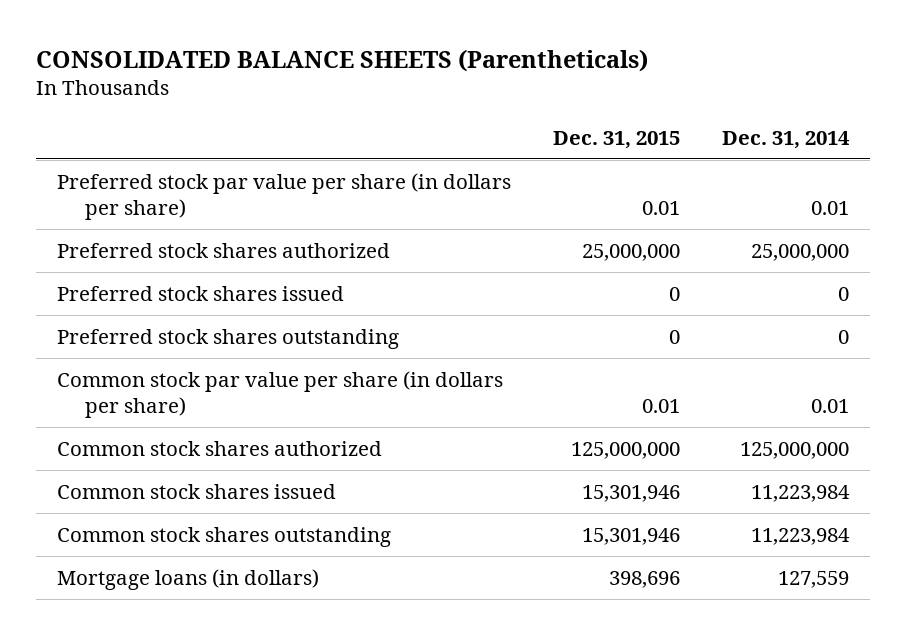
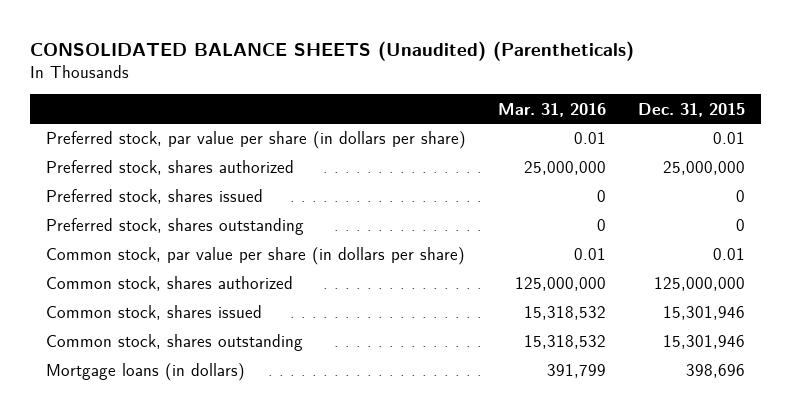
- CONSOLIDATED BALANCE SHEETS (Parentheticals)
+ CONSOLIDATED BALANCE SHEETS (Unaudited) (Parentheticals)
- | Dec. 31, 2015 | Dec. 31, 2014
+ | Mar. 31, 2016 | Dec. 31, 2015
- Preferred stock par value per share (in dollars per share) | 0.01 | 0.01
- Preferred stock shares authorized | 25,000,000 | 25,000,000
- Preferred stock shares issued | 0 | 0
- Preferred stock shares outstanding | 0 | 0
- Common stock par value per share (in dollars per share) | 0.01 | 0.01
- Common stock shares authorized | 125,000,000 | 125,000,000
- Common stock shares issued | 15,301,946 | 11,223,984
- Common stock shares outstanding | 15,301,946 | 11,223,984
+ Preferred stock, par value per share (in dollars per share) | 0.01 | 0.01
+ Preferred stock, shares authorized | 25,000,000 | 25,000,000
+ Preferred stock, shares issued | 0 | 0
+ Preferred stock, shares outstanding | 0 | 0
+ Common stock, par value per share (in dollars per share) | 0.01 | 0.01
+ Common stock, shares authorized | 125,000,000 | 125,000,000
+ Common stock, shares issued | 15,318,532 | 15,301,946
+ Common stock, shares outstanding | 15,318,532 | 15,301,946

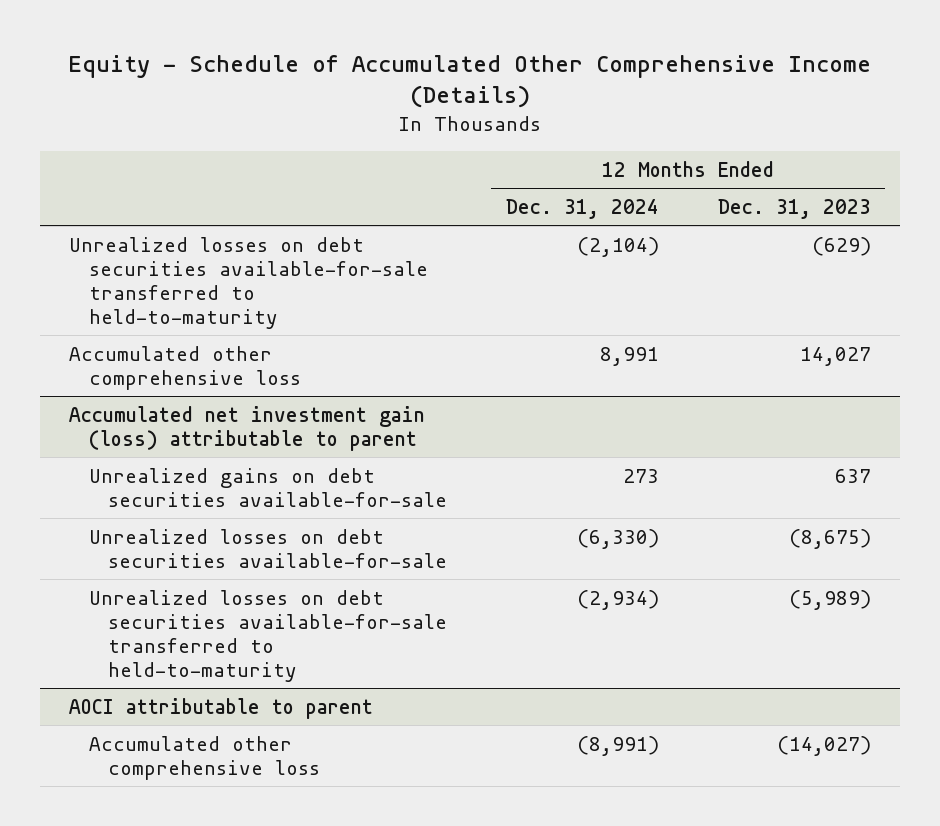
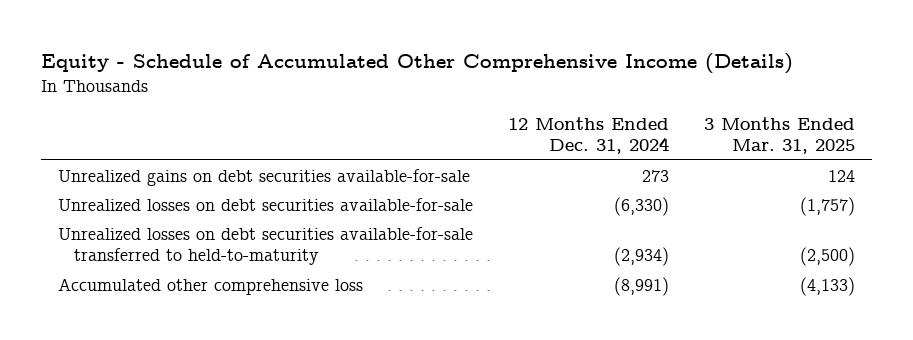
- | 12 Months Ended Dec. 31, 2024 | 12 Months Ended Dec. 31, 2023
+ | 12 Months Ended Dec. 31, 2024 | 3 Months Ended Mar. 31, 2025
- Unrealized losses on debt securities available-for-sale transferred to held-to-maturity | (2,104) | (629)
- Accumulated other comprehensive loss | 8,991 | 14,027
- Accumulated net investment gain (loss) attributable to parent
- AOCI attributable to parent

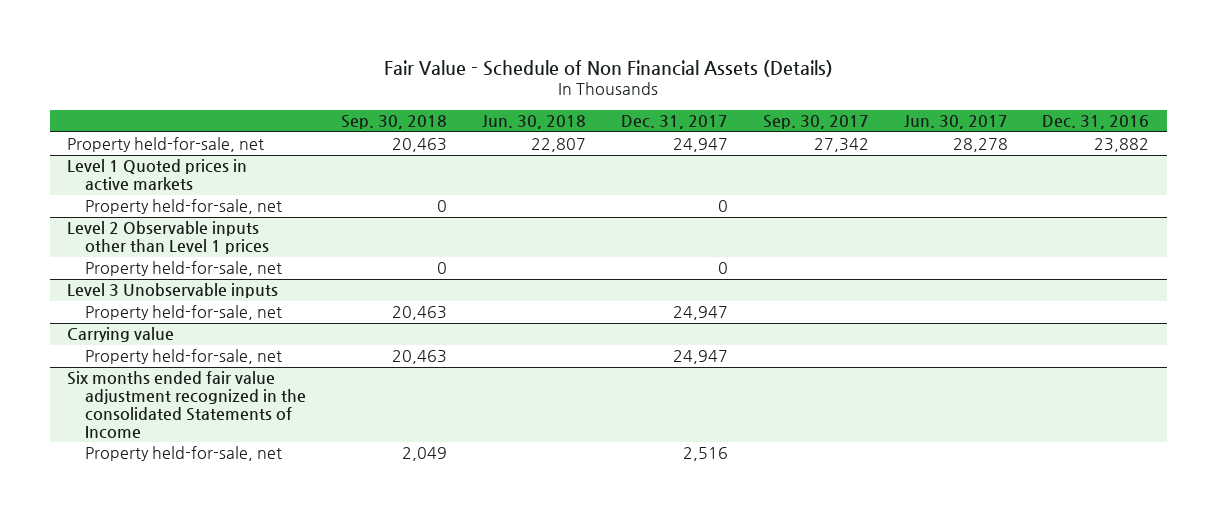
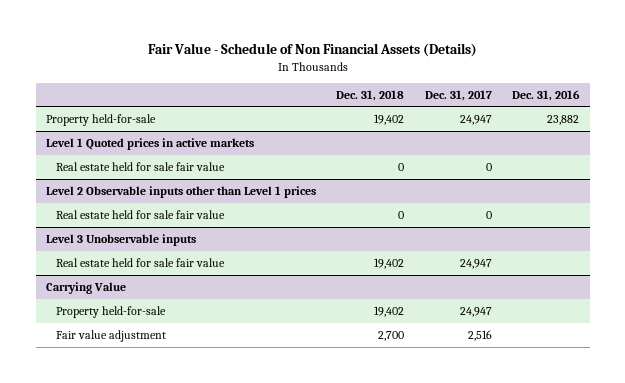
- | Sep. 30, 2018 | Jun. 30, 2018 | Dec. 31, 2017 | Sep. 30, 2017 | Jun. 30, 2017 | Dec. 31, 2016
+ | Dec. 31, 2018 | Dec. 31, 2017 | Dec. 31, 2016
- Property held-for-sale, net | 20,463 | 22,807 | 24,947 | 27,342 | 28,278 | 23,882
+ Property held-for-sale | 19,402 | 24,947 | 23,882
@ Level 1 Quoted prices in active markets
- Property held-for-sale, net | 0 | | 0 | | |
+ Real estate held for sale fair value | 0 | 0 |
@ Level 2 Observable inputs other than Level 1 prices
- Property held-for-sale, net | 0 | | 0 | | |
+ Real estate held for sale fair value | 0 | 0 |
@ Level 3 Unobservable inputs
- Property held-for-sale, net | 20,463 | | 24,947 | | |
- Carrying value
- Property held-for-sale, net | 20,463 | | 24,947 | | |
- Six months ended fair value adjustment recognized in the consolidated Statements of Income
- Property held-for-sale, net | 2,049 | | 2,516 | | |
@ Level 3 Unobservable inputs
+ Real estate held for sale fair value | 19,402 | 24,947 |
+ Carrying Value
+ Property held-for-sale | 19,402 | 24,947 |
+ Fair value adjustment | 2,700 | 2,516 |

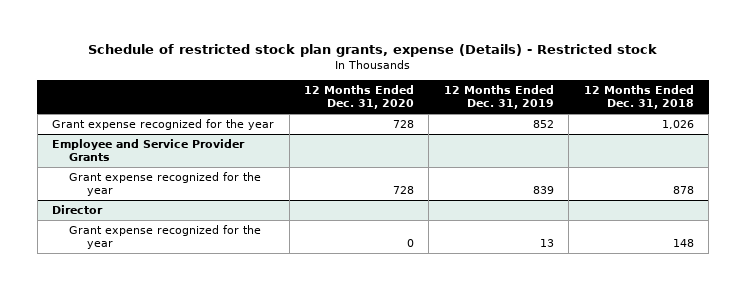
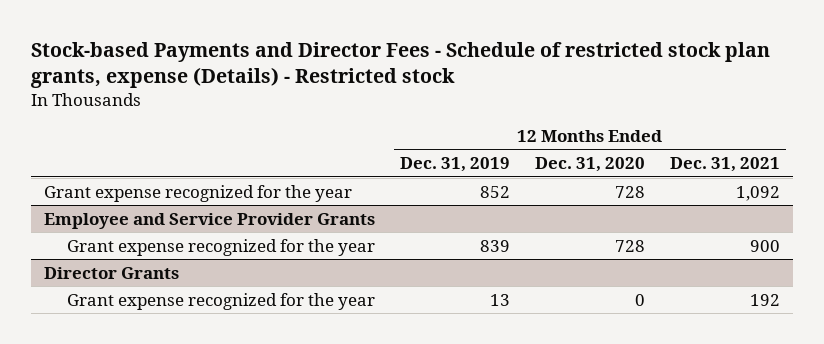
- Schedule of restricted stock plan grants, expense (Details) - Restricted stock
+ Stock-based Payments and Director Fees - Schedule of restricted stock plan grants, expense (Details) - Restricted stock
- | 12 Months Ended Dec. 31, 2020 | 12 Months Ended Dec. 31, 2019 | 12 Months Ended Dec. 31, 2018
+ | 12 Months Ended Dec. 31, 2019 | 12 Months Ended Dec. 31, 2020 | 12 Months Ended Dec. 31, 2021
- Director
+ Director Grants

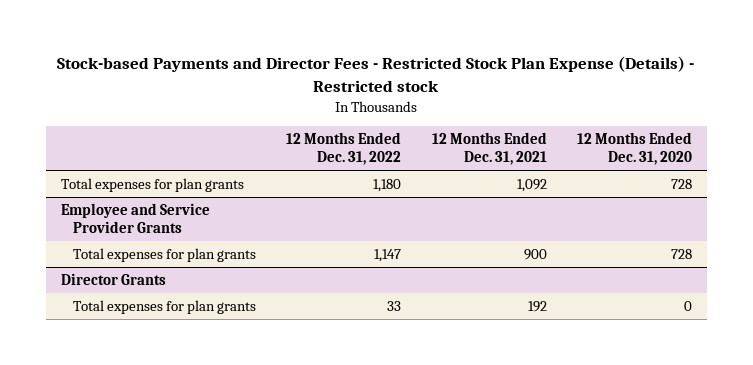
- Stock-based Payments and Director Fees - Schedule of restricted stock plan grants, expense (Details) - Restricted stock
+ Stock-based Payments and Director Fees - Restricted Stock Plan Expense (Details) - Restricted stock
- | 12 Months Ended Dec. 31, 2019 | 12 Months Ended Dec. 31, 2020 | 12 Months Ended Dec. 31, 2021
+ | 12 Months Ended Dec. 31, 2022 | 12 Months Ended Dec. 31, 2021 | 12 Months Ended Dec. 31, 2020
- Grant expense recognized for the year | 852 | 728 | 1,092
+ Total expenses for plan grants | 1,180 | 1,092 | 728
@ Employee and Service Provider Grants
- Grant expense recognized for the year | 839 | 728 | 900
+ Total expenses for plan grants | 1,147 | 900 | 728
@ Director Grants
- Grant expense recognized for the year | 13 | 0 | 192
+ Total expenses for plan grants | 33 | 192 | 0

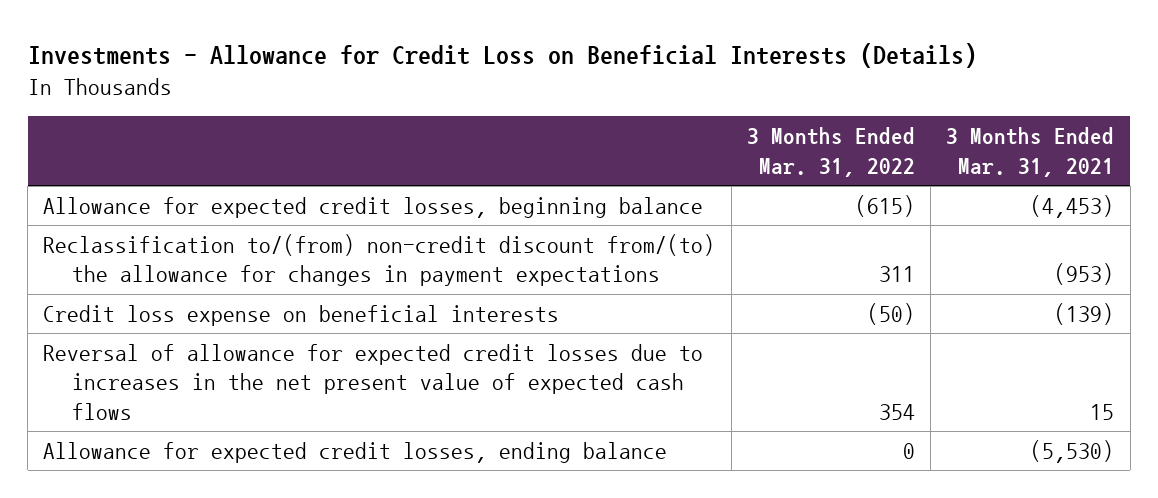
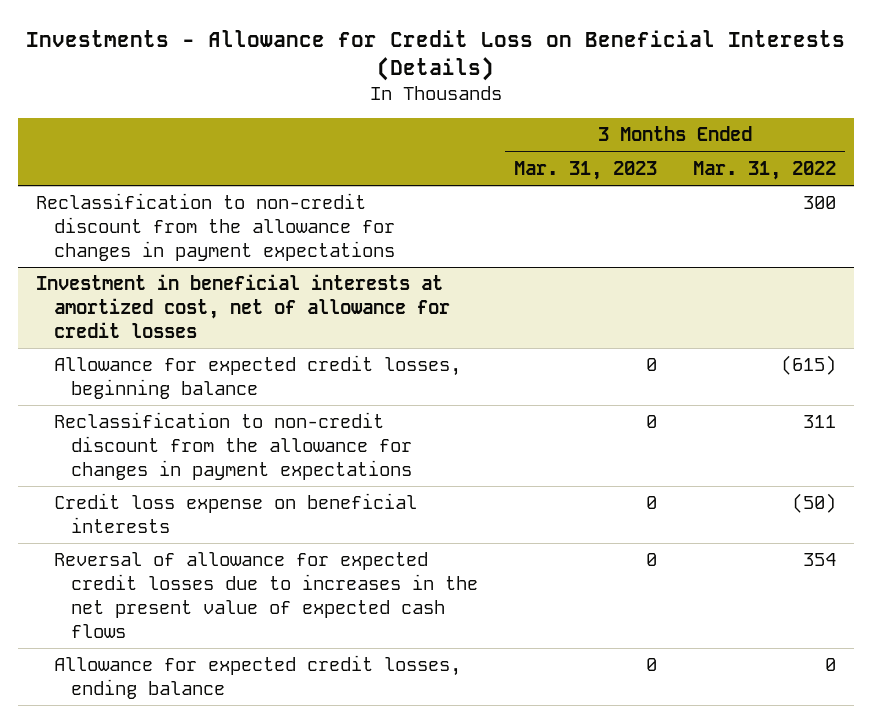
- | 3 Months Ended Mar. 31, 2022 | 3 Months Ended Mar. 31, 2021
+ | 3 Months Ended Mar. 31, 2023 | 3 Months Ended Mar. 31, 2022
+ Reclassification to non-credit discount from the allowance for changes in payment expectations | | 300
+ Investment in beneficial interests at amortized cost, net of allowance for credit losses
- Reclassification to/(from) non-credit discount from/(to) the allowance for changes in payment expectations | 311 | (953)
+ Reclassification to non-credit discount from the allowance for changes in payment expectations | 0 | 311

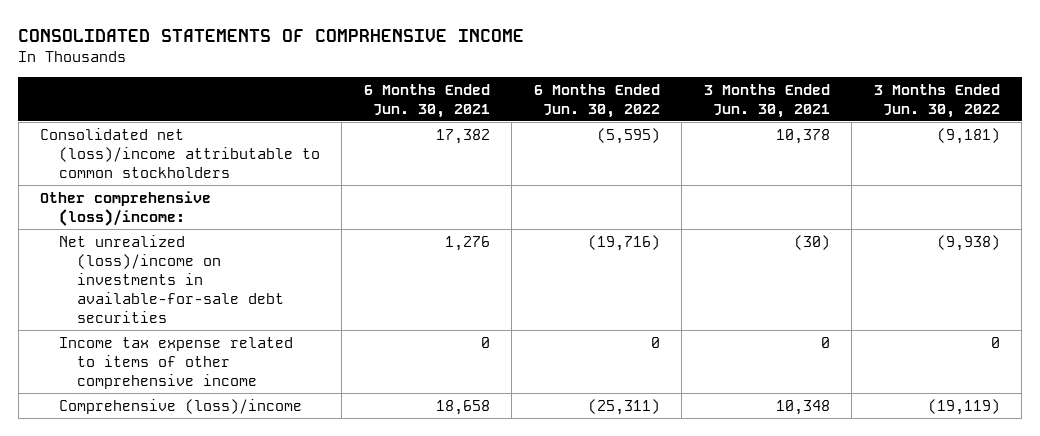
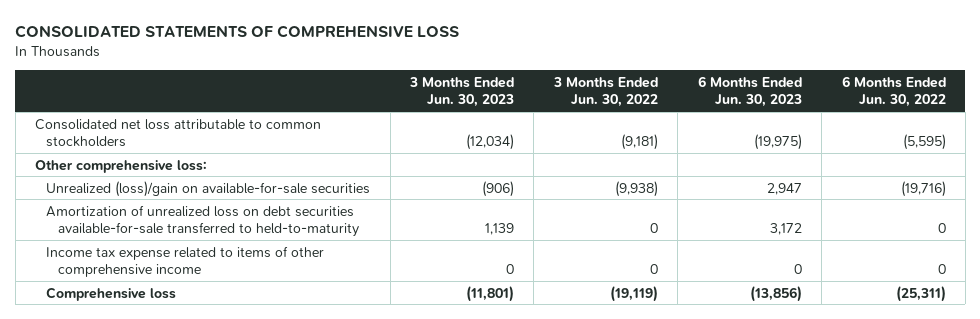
- CONSOLIDATED STATEMENTS OF COMPRHENSIVE INCOME
+ CONSOLIDATED STATEMENTS OF COMPREHENSIVE LOSS
- | 6 Months Ended Jun. 30, 2021 | 6 Months Ended Jun. 30, 2022 | 3 Months Ended Jun. 30, 2021 | 3 Months Ended Jun. 30, 2022
+ | 3 Months Ended Jun. 30, 2023 | 3 Months Ended Jun. 30, 2022 | 6 Months Ended Jun. 30, 2023 | 6 Months Ended Jun. 30, 2022
- Consolidated net (loss)/income attributable to common stockholders | 17,382 | (5,595) | 10,378 | (9,181)
- Other comprehensive (loss)/income:
- Net unrealized (loss)/income on investments in available-for-sale debt securities | 1,276 | (19,716) | (30) | (9,938)
+ Consolidated net loss attributable to common stockholders | (12,034) | (9,181) | (19,975) | (5,595)
+ Other comprehensive loss:
+ Unrealized (loss)/gain on available-for-sale securities | (906) | (9,938) | 2,947 | (19,716)
+ Amortization of unrealized loss on debt securities available-for-sale transferred to held-to-maturity | 1,139 | 0 | 3,172 | 0
- Comprehensive (loss)/income | 18,658 | (25,311) | 10,348 | (19,119)
+ Comprehensive loss | (11,801) | (19,119) | (13,856) | (25,311)

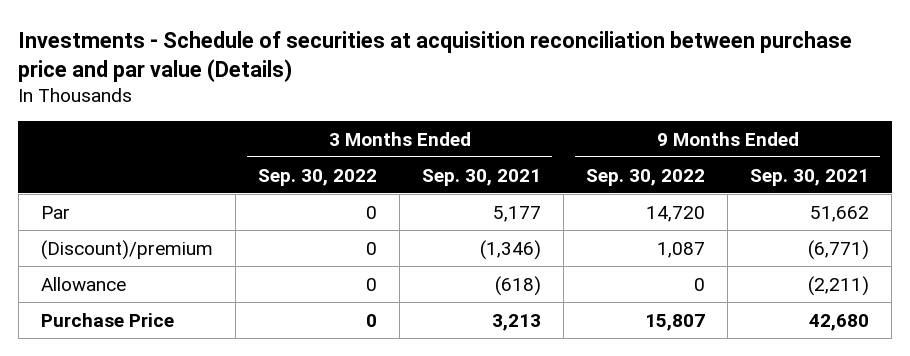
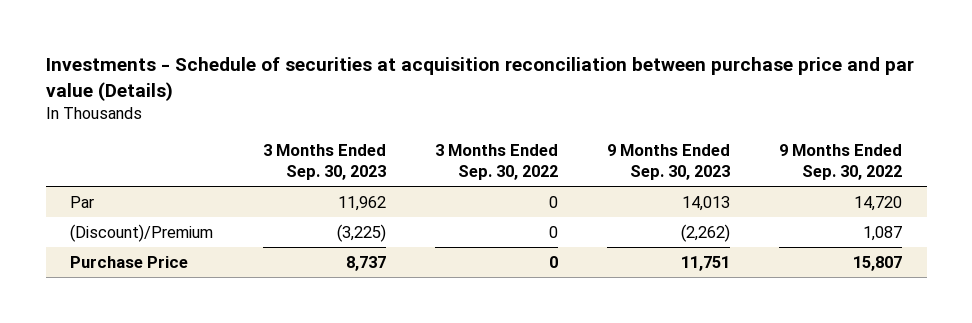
- | 3 Months Ended Sep. 30, 2022 | 3 Months Ended Sep. 30, 2021 | 9 Months Ended Sep. 30, 2022 | 9 Months Ended Sep. 30, 2021
+ | 3 Months Ended Sep. 30, 2023 | 3 Months Ended Sep. 30, 2022 | 9 Months Ended Sep. 30, 2023 | 9 Months Ended Sep. 30, 2022
- (Discount)/premium | 0 | (1,346) | 1,087 | (6,771)
- Allowance | 0 | (618) | 0 | (2,211)
+ (Discount)/Premium | (3,225) | 0 | (2,262) | 1,087

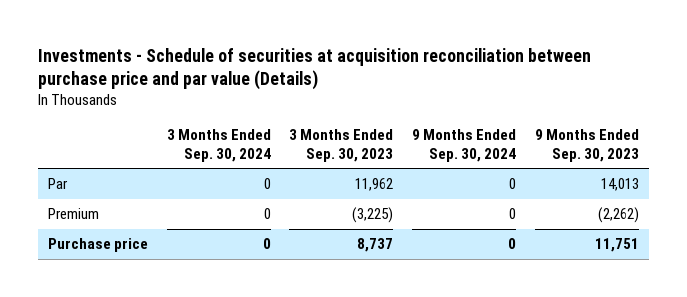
- | 3 Months Ended Sep. 30, 2023 | 3 Months Ended Sep. 30, 2022 | 9 Months Ended Sep. 30, 2023 | 9 Months Ended Sep. 30, 2022
+ | 3 Months Ended Sep. 30, 2024 | 3 Months Ended Sep. 30, 2023 | 9 Months Ended Sep. 30, 2024 | 9 Months Ended Sep. 30, 2023
- (Discount)/Premium | (3,225) | 0 | (2,262) | 1,087
- Purchase Price | 8,737 | 0 | 11,751 | 15,807
+ Premium | 0 | (3,225) | 0 | (2,262)
+ Purchase price | 0 | 8,737 | 0 | 11,751

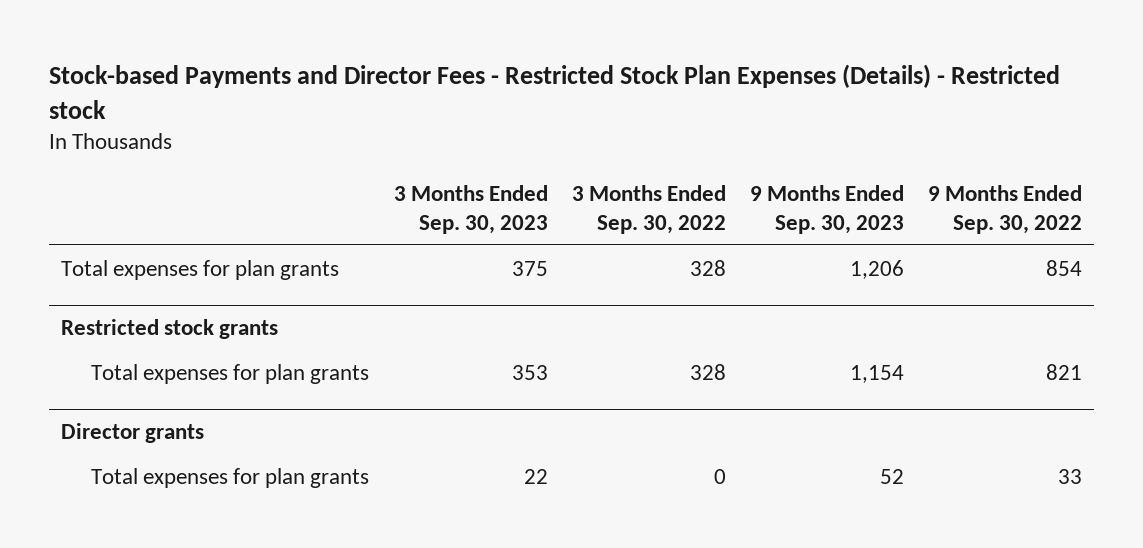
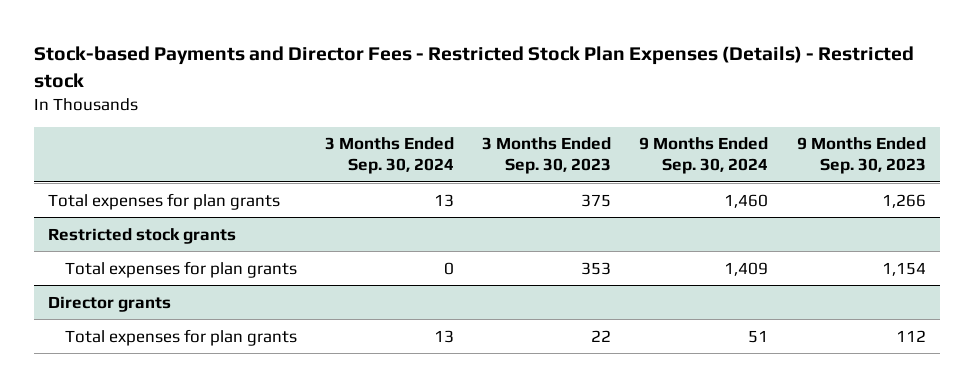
- | 3 Months Ended Sep. 30, 2023 | 3 Months Ended Sep. 30, 2022 | 9 Months Ended Sep. 30, 2023 | 9 Months Ended Sep. 30, 2022
+ | 3 Months Ended Sep. 30, 2024 | 3 Months Ended Sep. 30, 2023 | 9 Months Ended Sep. 30, 2024 | 9 Months Ended Sep. 30, 2023
- Total expenses for plan grants | 375 | 328 | 1,206 | 854
+ Total expenses for plan grants | 13 | 375 | 1,460 | 1,266
@ Director grants
- Total expenses for plan grants | 22 | 0 | 52 | 33
+ Total expenses for plan grants | 13 | 22 | 51 | 112

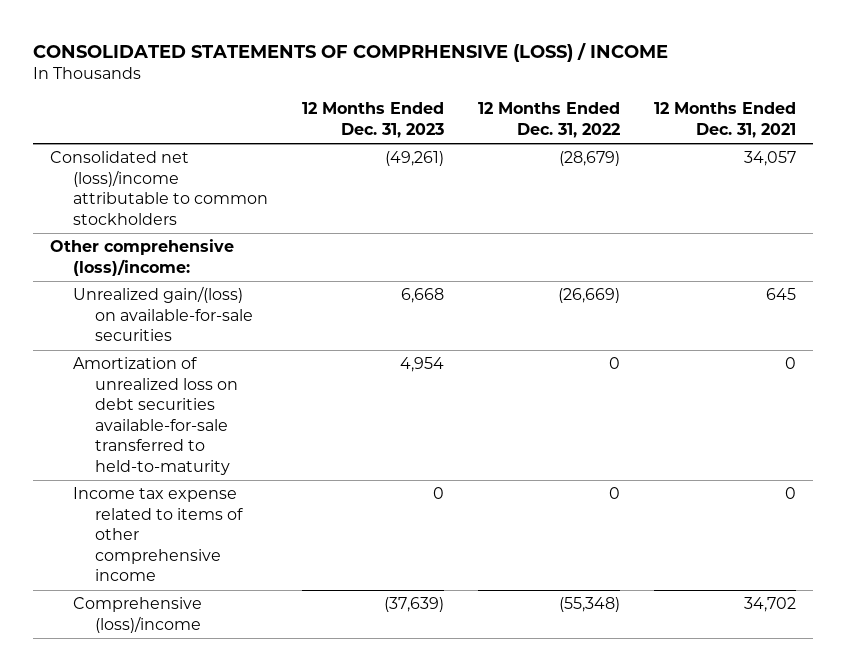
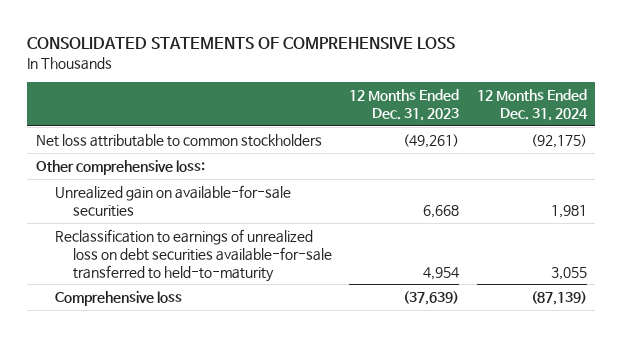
- CONSOLIDATED STATEMENTS OF COMPRHENSIVE (LOSS) / INCOME
+ CONSOLIDATED STATEMENTS OF COMPREHENSIVE LOSS
- | 12 Months Ended Dec. 31, 2023 | 12 Months Ended Dec. 31, 2022 | 12 Months Ended Dec. 31, 2021
+ | 12 Months Ended Dec. 31, 2023 | 12 Months Ended Dec. 31, 2024
- Consolidated net (loss)/income attributable to common stockholders | (49,261) | (28,679) | 34,057
- Other comprehensive (loss)/income:
- Unrealized gain/(loss) on available-for-sale securities | 6,668 | (26,669) | 645
- Amortization of unrealized loss on debt securities available-for-sale transferred to held-to-maturity | 4,954 | 0 | 0
- Income tax expense related to items of other comprehensive income | 0 | 0 | 0
- Comprehensive (loss)/income | (37,639) | (55,348) | 34,702
+ Net loss attributable to common stockholders | (49,261) | (92,175)
+ Other comprehensive loss:
+ Unrealized gain on available-for-sale securities | 6,668 | 1,981
+ Reclassification to earnings of unrealized loss on debt securities available-for-sale transferred to held-to-maturity | 4,954 | 3,055
+ Comprehensive loss | (37,639) | (87,139)

